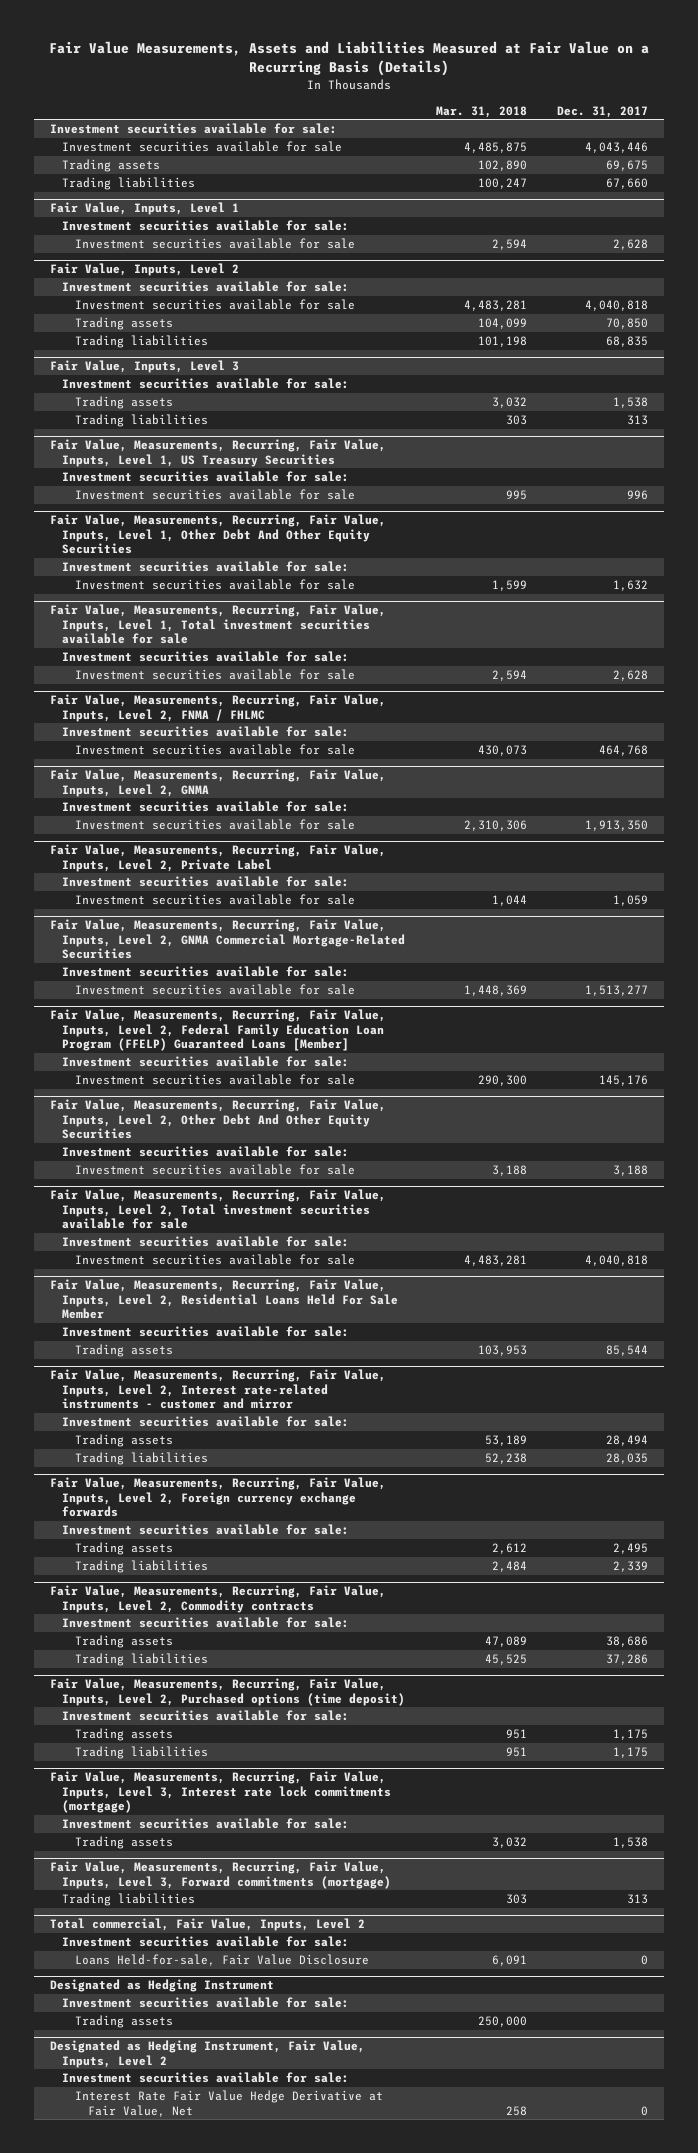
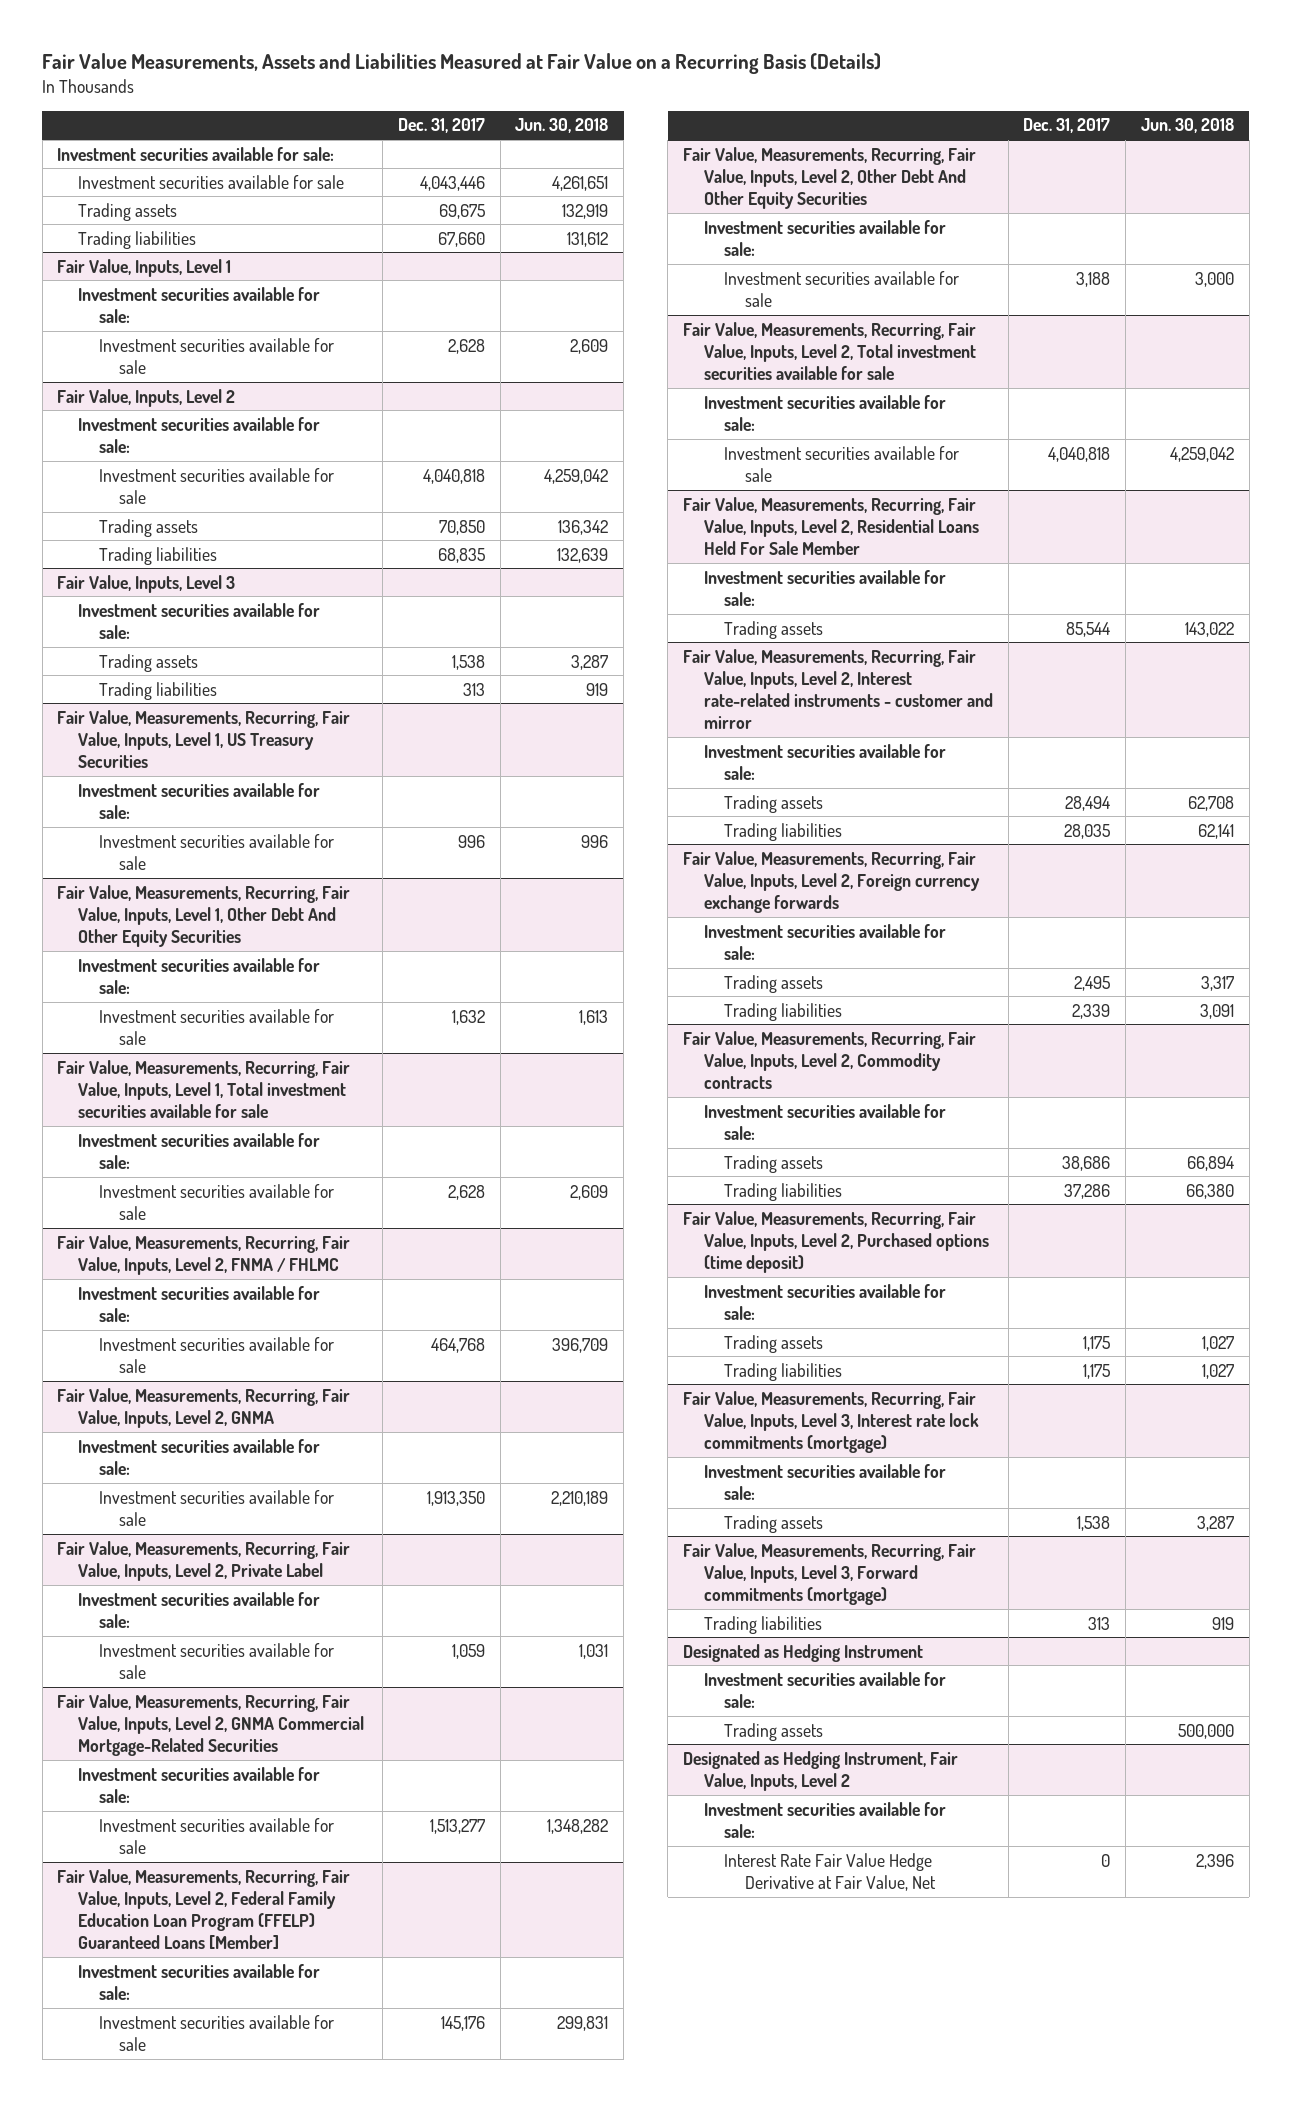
- | Mar. 31, 2018 | Dec. 31, 2017
+ | Dec. 31, 2017 | Jun. 30, 2018
- Total commercial, Fair Value, Inputs, Level 2
- Investment securities available for sale:
- Loans Held-for-sale, Fair Value Disclosure | 6,091 | 0

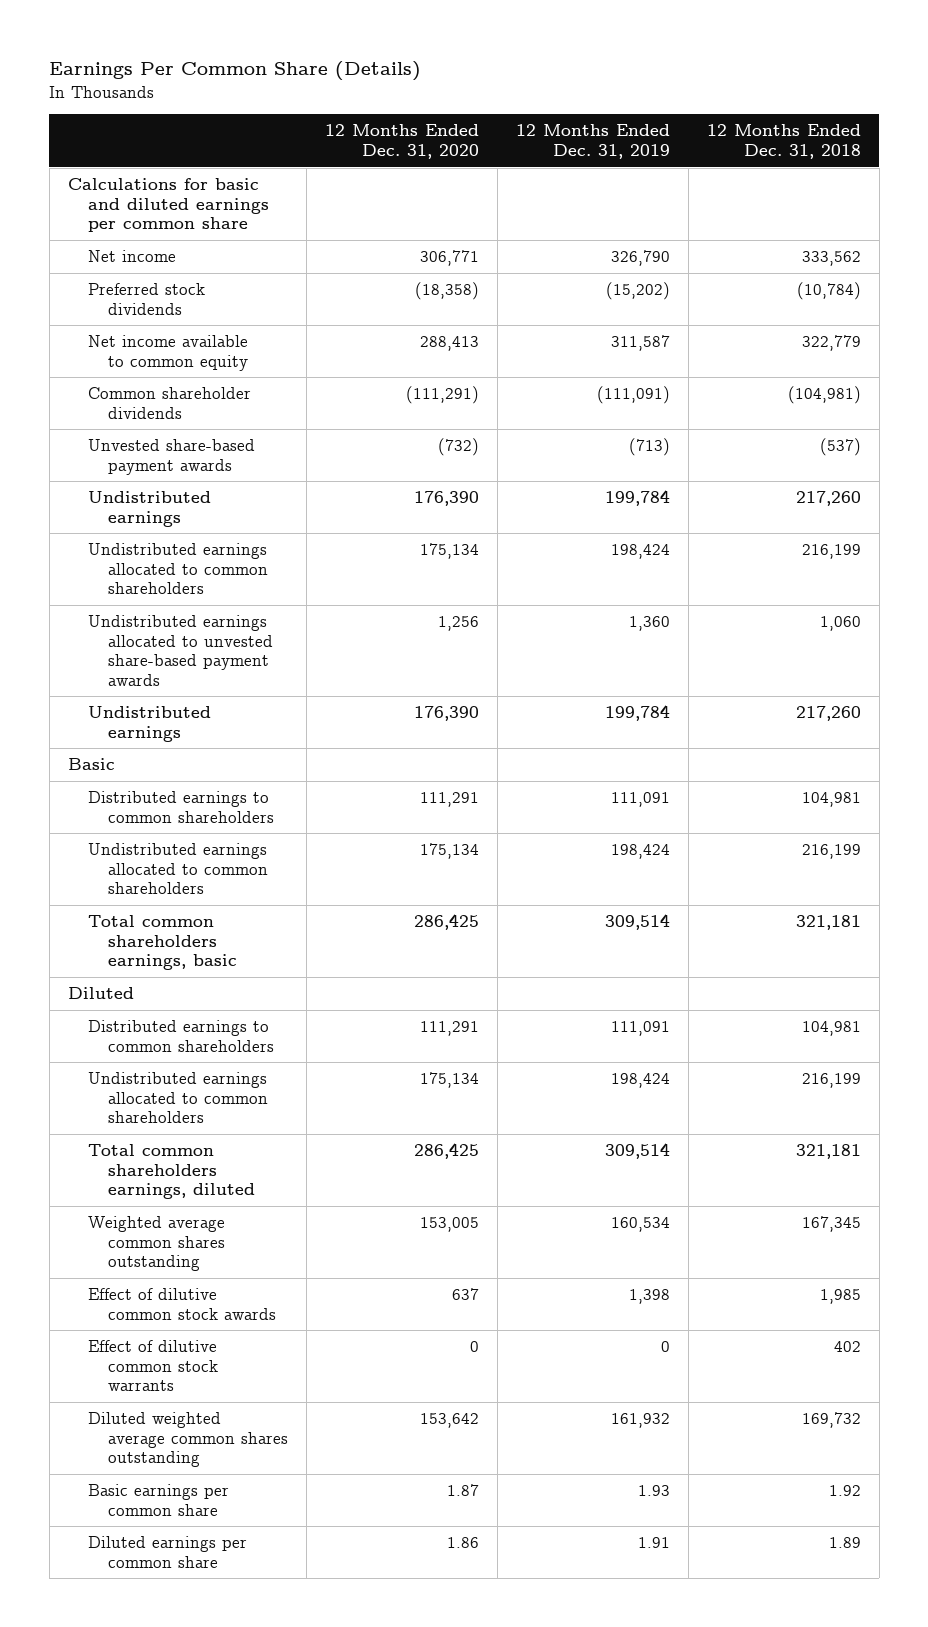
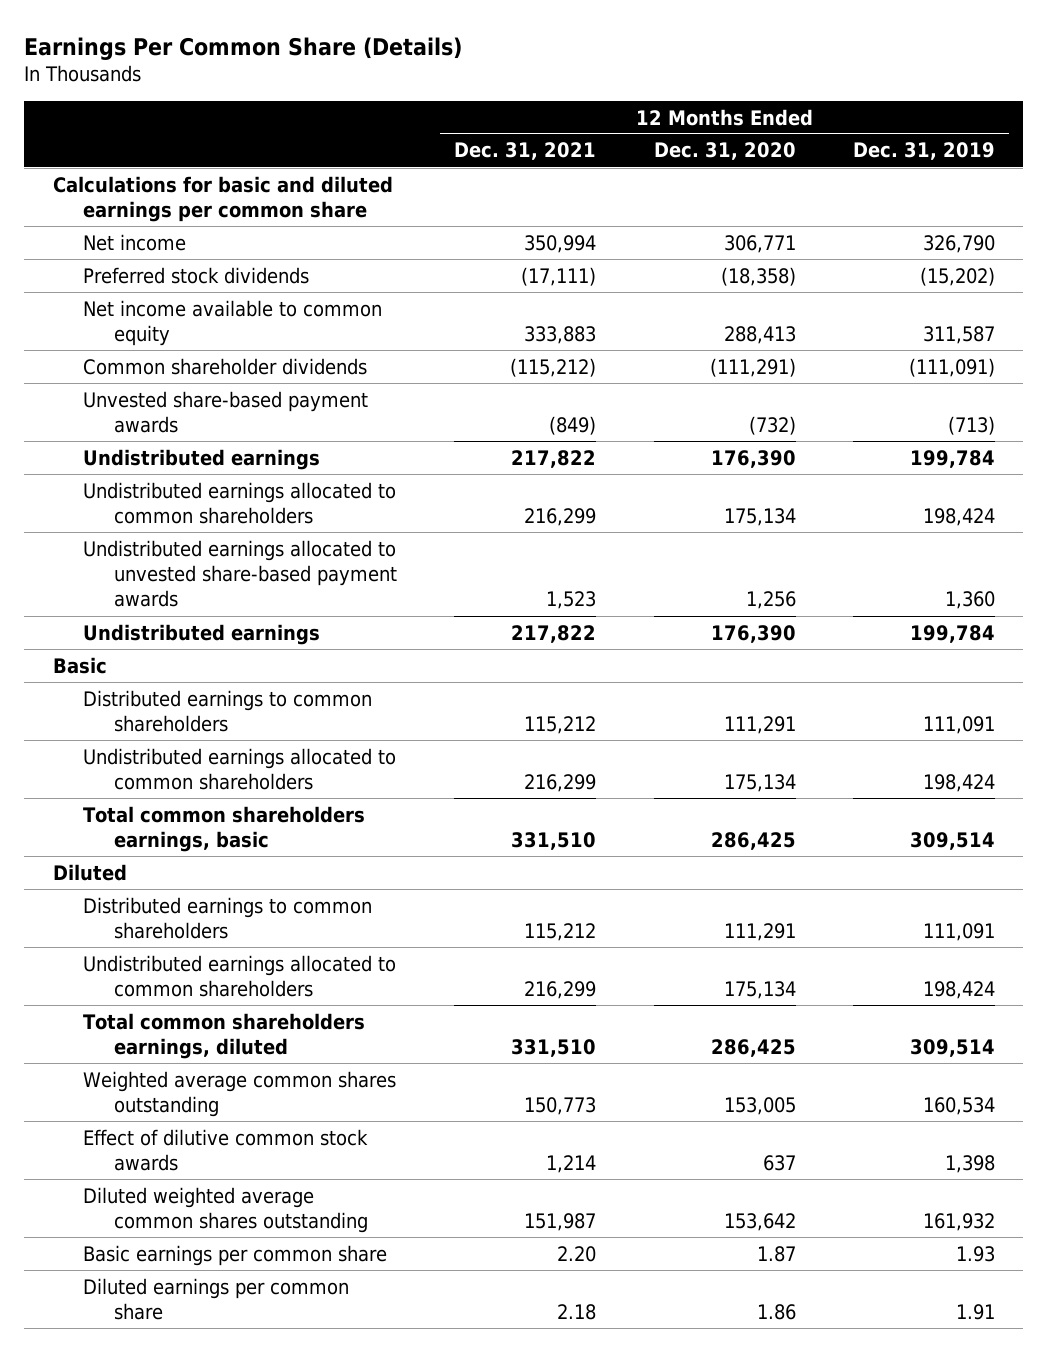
- | 12 Months Ended Dec. 31, 2020 | 12 Months Ended Dec. 31, 2019 | 12 Months Ended Dec. 31, 2018
+ | 12 Months Ended Dec. 31, 2021 | 12 Months Ended Dec. 31, 2020 | 12 Months Ended Dec. 31, 2019
- Effect of dilutive common stock warrants | 0 | 0 | 402

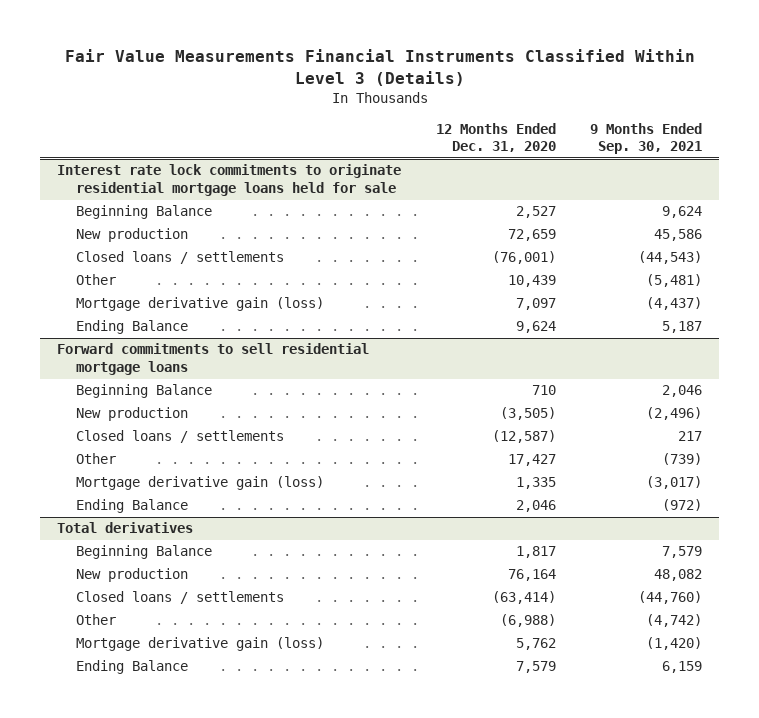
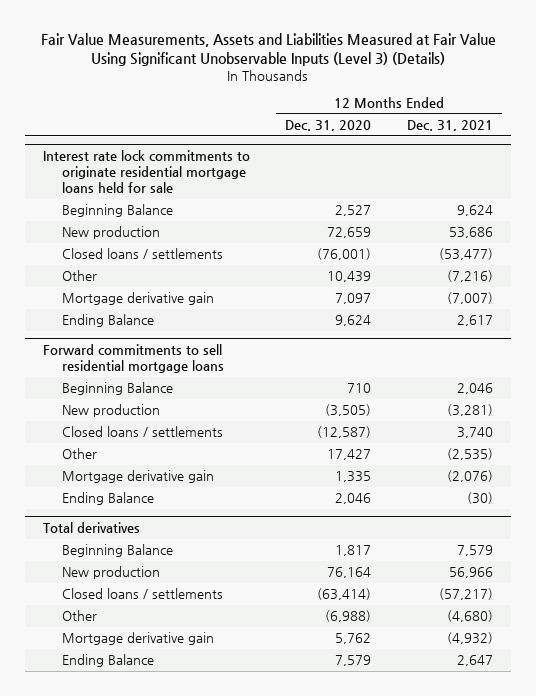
- Fair Value Measurements Financial Instruments Classified Within Level 3 (Details)
+ Fair Value Measurements, Assets and Liabilities Measured at Fair Value Using Significant Unobservable Inputs (Level 3) (Details)
- | 12 Months Ended Dec. 31, 2020 | 9 Months Ended Sep. 30, 2021
+ | 12 Months Ended Dec. 31, 2020 | 12 Months Ended Dec. 31, 2021
@ Interest rate lock commitments to originate residential mortgage loans held for sale
- Mortgage derivative gain (loss) | 7,097 | (4,437)
+ Mortgage derivative gain | 7,097 | (7,007)
@ Forward commitments to sell residential mortgage loans
- Mortgage derivative gain (loss) | 1,335 | (3,017)
+ Mortgage derivative gain | 1,335 | (2,076)
@ Total derivatives
- Mortgage derivative gain (loss) | 5,762 | (1,420)
+ Mortgage derivative gain | 5,762 | (4,932)

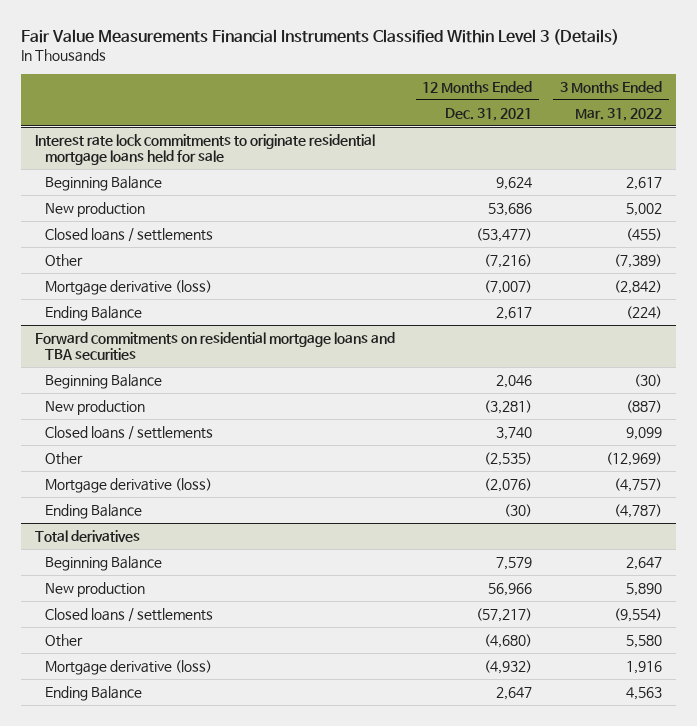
- Fair Value Measurements, Assets and Liabilities Measured at Fair Value Using Significant Unobservable Inputs (Level 3) (Details)
+ Fair Value Measurements Financial Instruments Classified Within Level 3 (Details)
- | 12 Months Ended Dec. 31, 2020 | 12 Months Ended Dec. 31, 2021
+ | 12 Months Ended Dec. 31, 2021 | 3 Months Ended Mar. 31, 2022
@ Interest rate lock commitments to originate residential mortgage loans held for sale
- Mortgage derivative gain | 7,097 | (7,007)
+ Mortgage derivative (loss) | (7,007) | (2,842)
- Forward commitments to sell residential mortgage loans
+ Forward commitments on residential mortgage loans and TBA securities
- Mortgage derivative gain | 1,335 | (2,076)
+ Mortgage derivative (loss) | (2,076) | (4,757)
@ Total derivatives
- Mortgage derivative gain | 5,762 | (4,932)
+ Mortgage derivative (loss) | (4,932) | 1,916

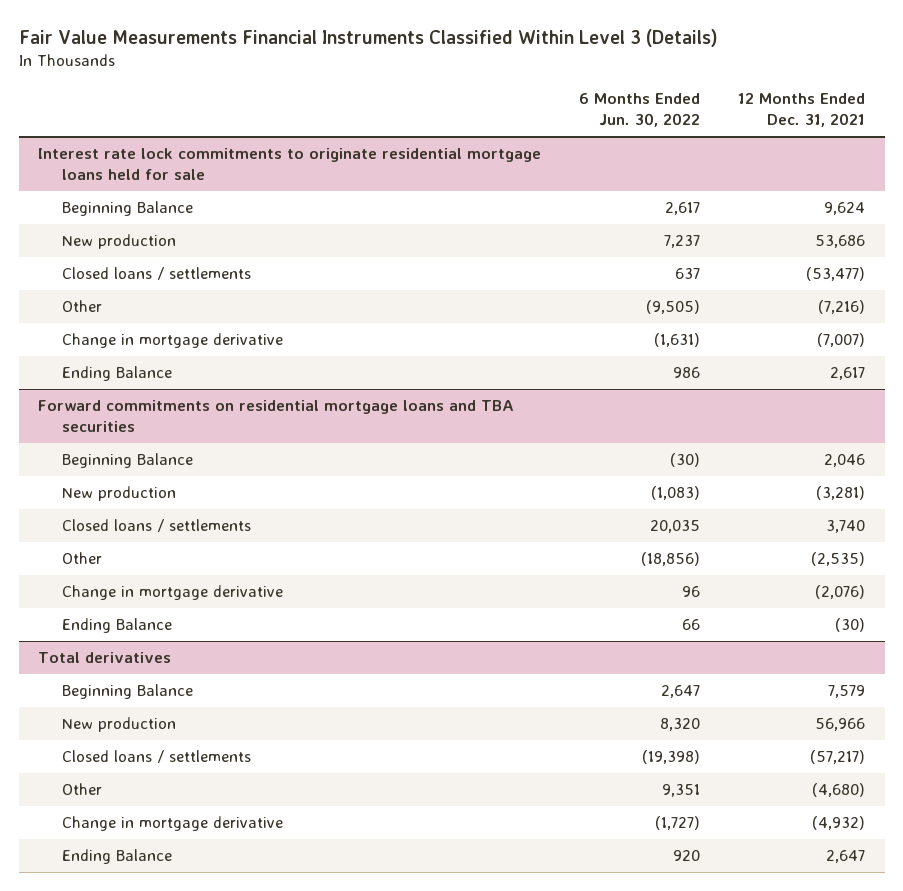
- | 12 Months Ended Dec. 31, 2021 | 3 Months Ended Mar. 31, 2022
+ | 6 Months Ended Jun. 30, 2022 | 12 Months Ended Dec. 31, 2021
@ Interest rate lock commitments to originate residential mortgage loans held for sale
- Mortgage derivative (loss) | (7,007) | (2,842)
+ Change in mortgage derivative | (1,631) | (7,007)
@ Forward commitments on residential mortgage loans and TBA securities
- Mortgage derivative (loss) | (2,076) | (4,757)
+ Change in mortgage derivative | 96 | (2,076)
@ Total derivatives
- Mortgage derivative (loss) | (4,932) | 1,916
+ Change in mortgage derivative | (1,727) | (4,932)

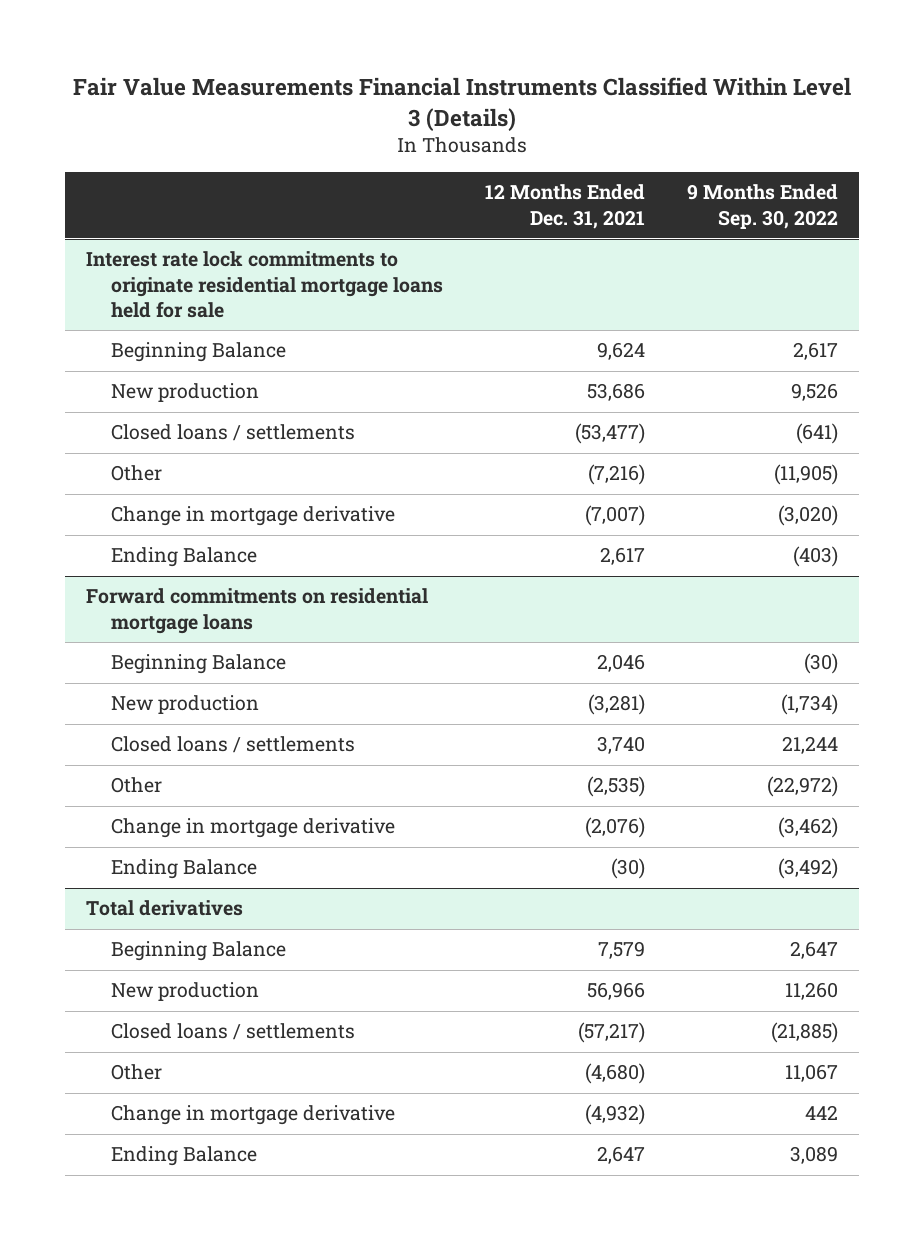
- | 6 Months Ended Jun. 30, 2022 | 12 Months Ended Dec. 31, 2021
+ | 12 Months Ended Dec. 31, 2021 | 9 Months Ended Sep. 30, 2022
- Forward commitments on residential mortgage loans and TBA securities
+ Forward commitments on residential mortgage loans

